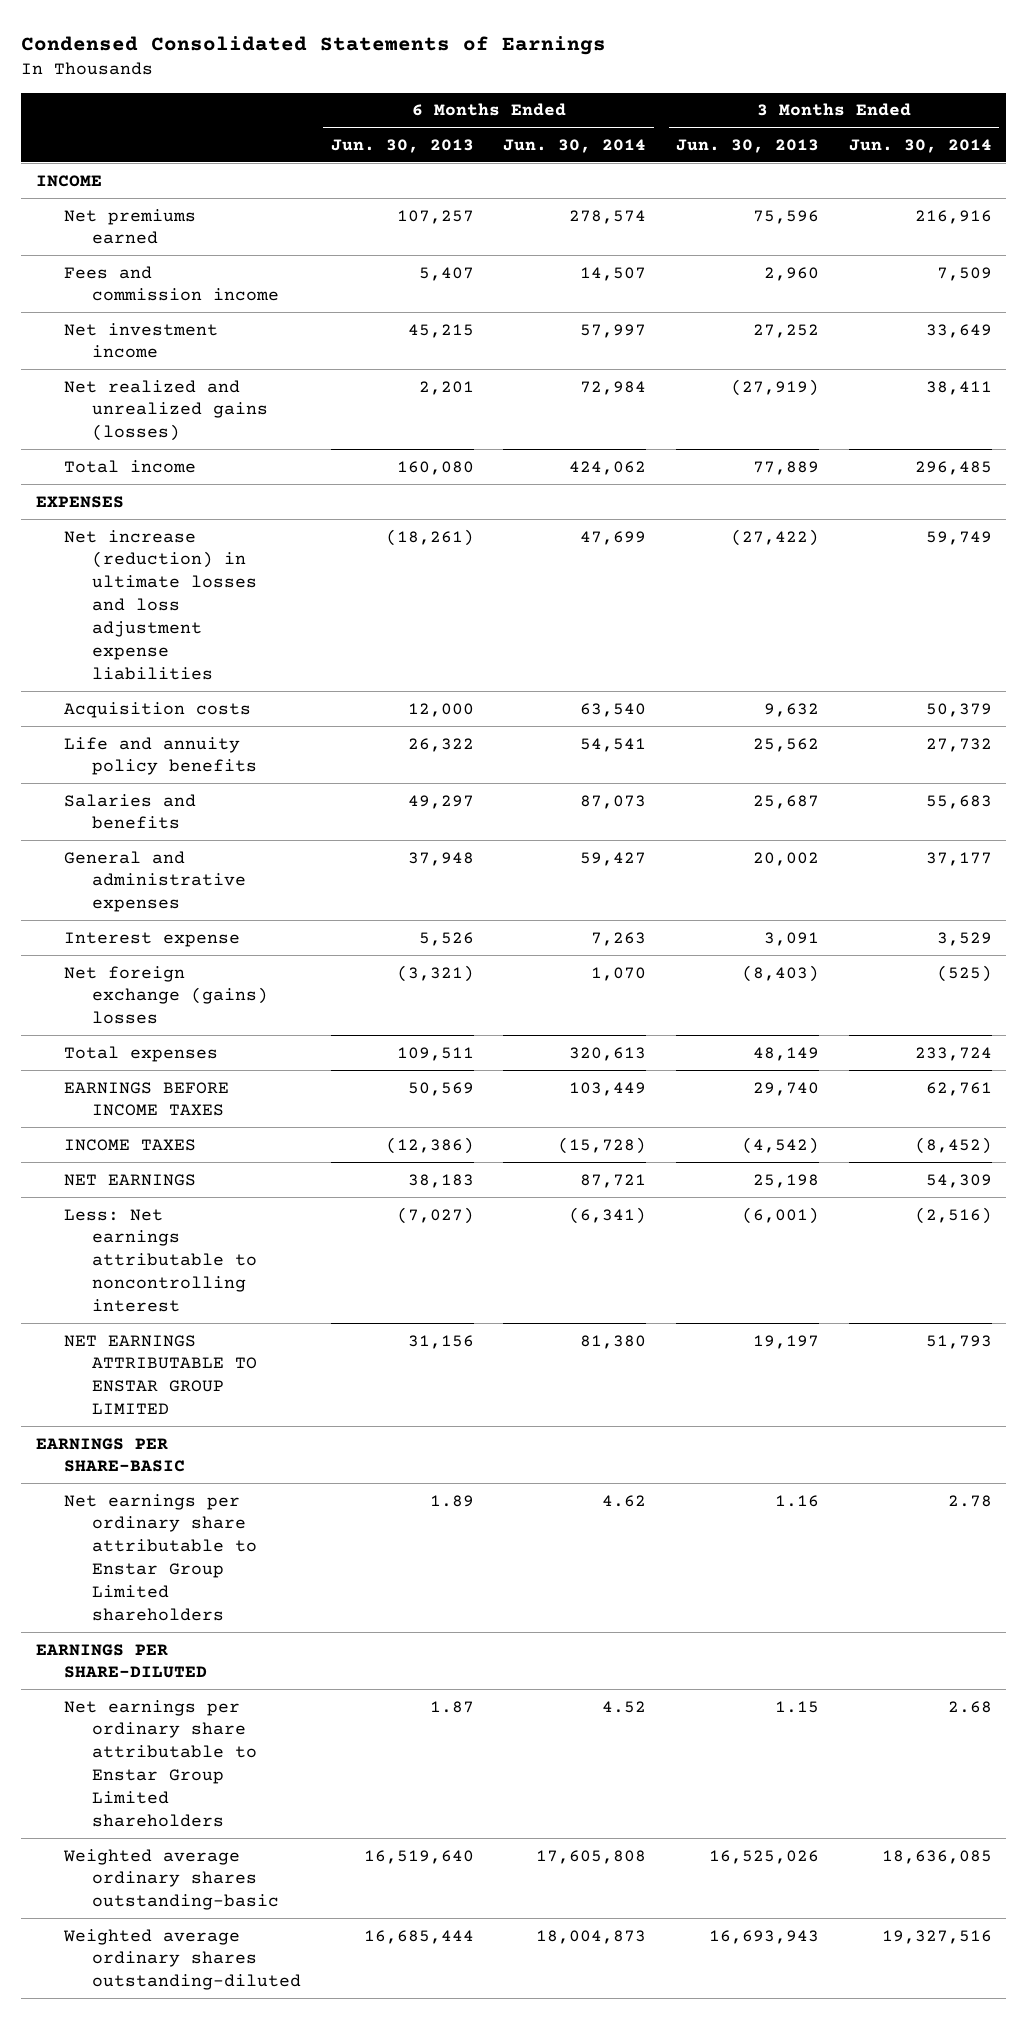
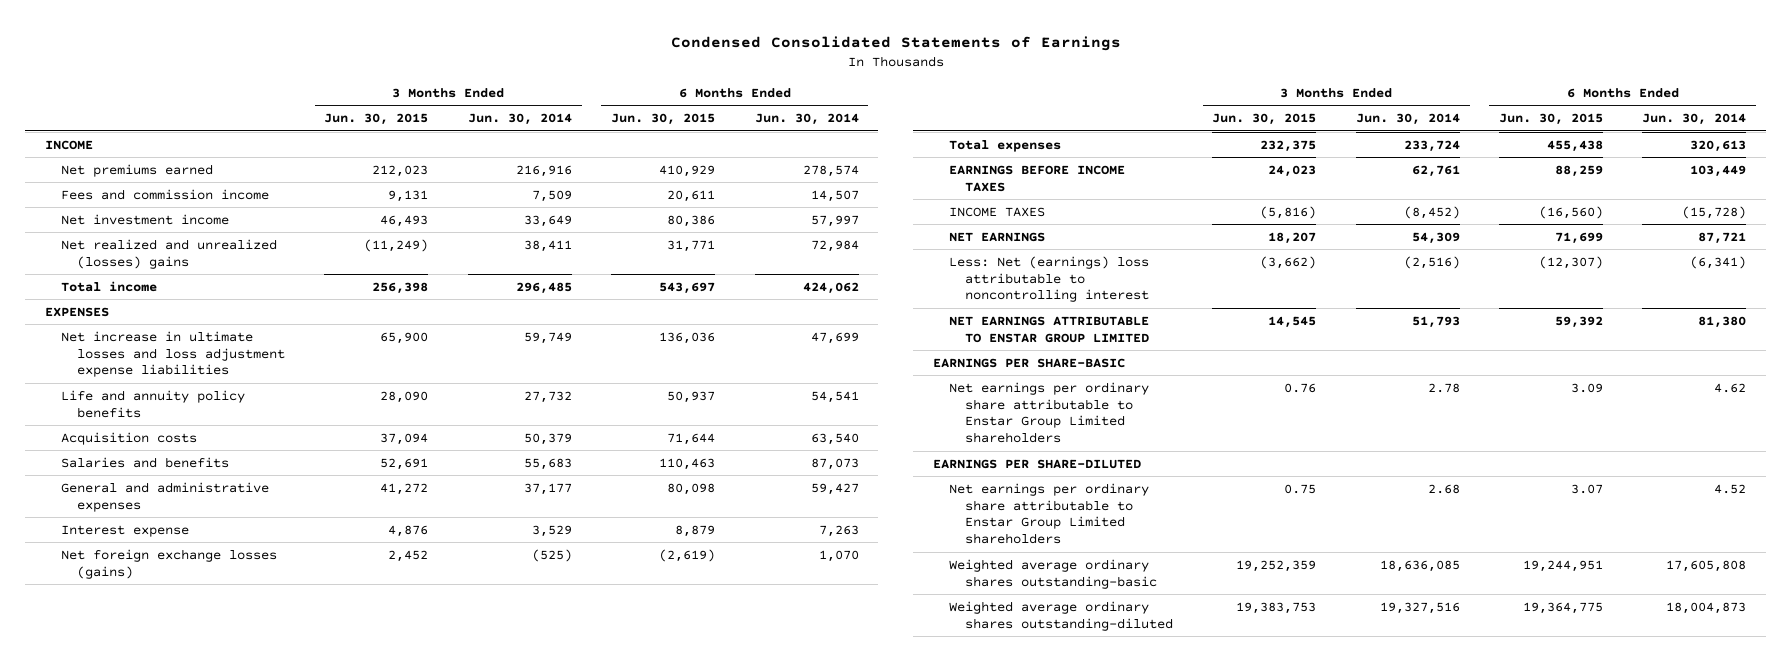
- | 6 Months Ended Jun. 30, 2013 | 6 Months Ended Jun. 30, 2014 | 3 Months Ended Jun. 30, 2013 | 3 Months Ended Jun. 30, 2014
+ | 3 Months Ended Jun. 30, 2015 | 3 Months Ended Jun. 30, 2014 | 6 Months Ended Jun. 30, 2015 | 6 Months Ended Jun. 30, 2014
- Net realized and unrealized gains (losses) | 2,201 | 72,984 | (27,919) | 38,411
+ Net realized and unrealized (losses) gains | (11,249) | 38,411 | 31,771 | 72,984
- Net increase (reduction) in ultimate losses and loss adjustment expense liabilities | (18,261) | 47,699 | (27,422) | 59,749
+ Net increase in ultimate losses and loss adjustment expense liabilities | 65,900 | 59,749 | 136,036 | 47,699
moved down: Acquisition costs | 37,094 | 50,379 | 71,644 | 63,540
- Net foreign exchange (gains) losses | (3,321) | 1,070 | (8,403) | (525)
+ Net foreign exchange losses (gains) | 2,452 | (525) | (2,619) | 1,070
- Less: Net earnings attributable to noncontrolling interest | (7,027) | (6,341) | (6,001) | (2,516)
+ Less: Net (earnings) loss attributable to noncontrolling interest | (3,662) | (2,516) | (12,307) | (6,341)

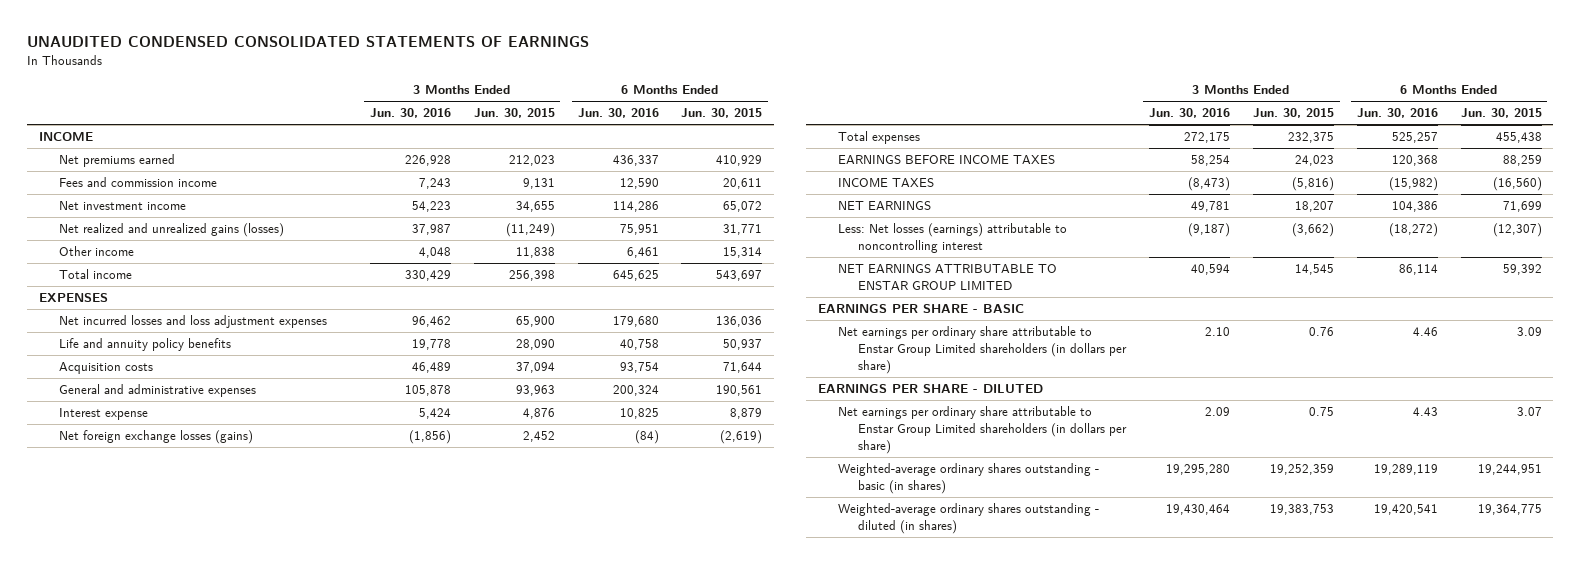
- Condensed Consolidated Statements of Earnings
+ UNAUDITED CONDENSED CONSOLIDATED STATEMENTS OF EARNINGS
- | 3 Months Ended Jun. 30, 2015 | 3 Months Ended Jun. 30, 2014 | 6 Months Ended Jun. 30, 2015 | 6 Months Ended Jun. 30, 2014
+ | 3 Months Ended Jun. 30, 2016 | 3 Months Ended Jun. 30, 2015 | 6 Months Ended Jun. 30, 2016 | 6 Months Ended Jun. 30, 2015
- Net investment income | 46,493 | 33,649 | 80,386 | 57,997
- Net realized and unrealized (losses) gains | (11,249) | 38,411 | 31,771 | 72,984
+ Net investment income | 54,223 | 34,655 | 114,286 | 65,072
+ Net realized and unrealized gains (losses) | 37,987 | (11,249) | 75,951 | 31,771
+ Other income | 4,048 | 11,838 | 6,461 | 15,314
- Net increase in ultimate losses and loss adjustment expense liabilities | 65,900 | 59,749 | 136,036 | 47,699
+ Net incurred losses and loss adjustment expenses | 96,462 | 65,900 | 179,680 | 136,036
- Salaries and benefits | 52,691 | 55,683 | 110,463 | 87,073
- General and administrative expenses | 41,272 | 37,177 | 80,098 | 59,427
+ General and administrative expenses | 105,878 | 93,963 | 200,324 | 190,561
- Less: Net (earnings) loss attributable to noncontrolling interest | (3,662) | (2,516) | (12,307) | (6,341)
+ Less: Net losses (earnings) attributable to noncontrolling interest | (9,187) | (3,662) | (18,272) | (12,307)
- EARNINGS PER SHARE-BASIC
- Net earnings per ordinary share attributable to Enstar Group Limited shareholders | 0.76 | 2.78 | 3.09 | 4.62
- EARNINGS PER SHARE-DILUTED
- Net earnings per ordinary share attributable to Enstar Group Limited shareholders | 0.75 | 2.68 | 3.07 | 4.52
- Weighted average ordinary shares outstanding-basic | 19,252,359 | 18,636,085 | 19,244,951 | 17,605,808
- Weighted average ordinary shares outstanding-diluted | 19,383,753 | 19,327,516 | 19,364,775 | 18,004,873
+ EARNINGS PER SHARE - BASIC
+ Net earnings per ordinary share attributable to Enstar Group Limited shareholders (in dollars per share) | 2.10 | 0.76 | 4.46 | 3.09
+ EARNINGS PER SHARE - DILUTED
+ Net earnings per ordinary share attributable to Enstar Group Limited shareholders (in dollars per share) | 2.09 | 0.75 | 4.43 | 3.07
+ Weighted-average ordinary shares outstanding - basic (in shares) | 19,295,280 | 19,252,359 | 19,289,119 | 19,244,951
+ Weighted-average ordinary shares outstanding - diluted (in shares) | 19,430,464 | 19,383,753 | 19,420,541 | 19,364,775

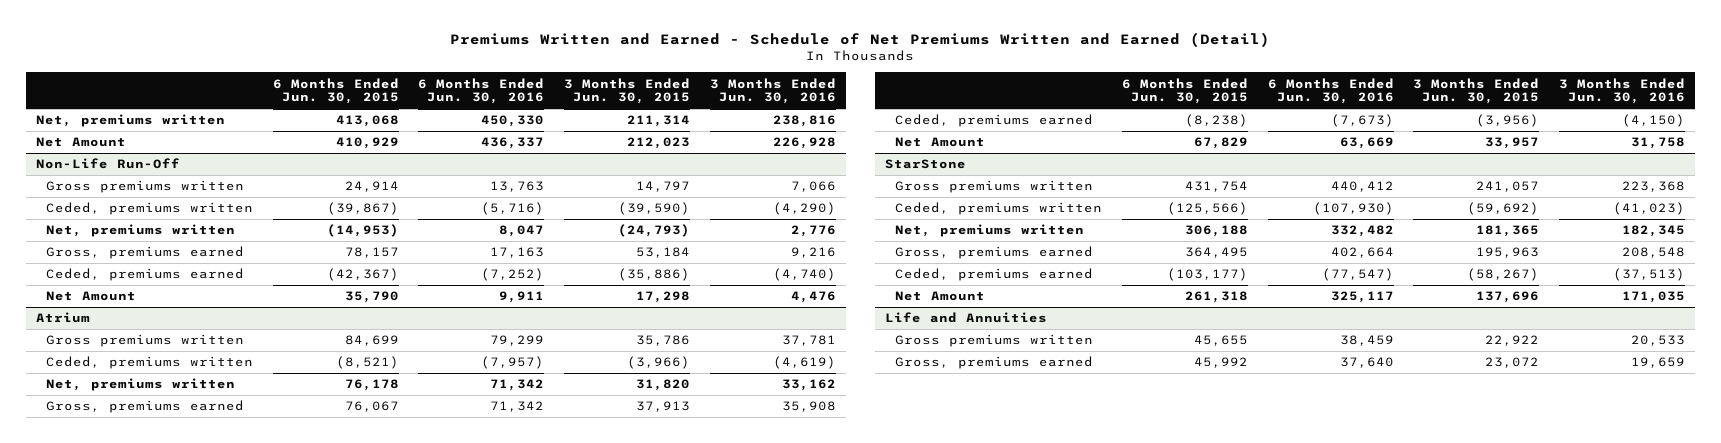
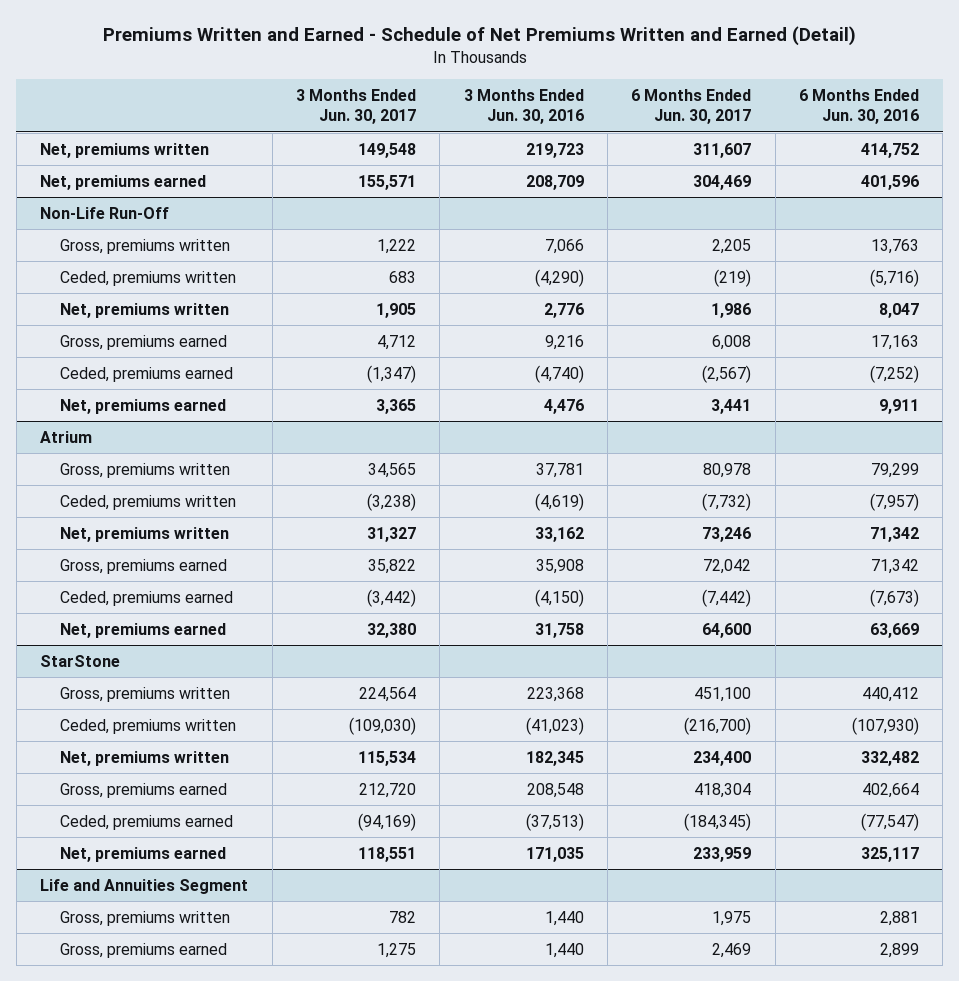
- | 6 Months Ended Jun. 30, 2015 | 6 Months Ended Jun. 30, 2016 | 3 Months Ended Jun. 30, 2015 | 3 Months Ended Jun. 30, 2016
+ | 3 Months Ended Jun. 30, 2017 | 3 Months Ended Jun. 30, 2016 | 6 Months Ended Jun. 30, 2017 | 6 Months Ended Jun. 30, 2016
- Net, premiums written | 413,068 | 450,330 | 211,314 | 238,816
- Net Amount | 410,929 | 436,337 | 212,023 | 226,928
+ Net, premiums written | 149,548 | 219,723 | 311,607 | 414,752
+ Net, premiums earned | 155,571 | 208,709 | 304,469 | 401,596
@ Non-Life Run-Off
- Gross premiums written | 24,914 | 13,763 | 14,797 | 7,066
+ Gross, premiums written | 1,222 | 7,066 | 2,205 | 13,763
- Net Amount | 35,790 | 9,911 | 17,298 | 4,476
+ Net, premiums earned | 3,365 | 4,476 | 3,441 | 9,911
@ Atrium
- Gross premiums written | 84,699 | 79,299 | 35,786 | 37,781
+ Gross, premiums written | 34,565 | 37,781 | 80,978 | 79,299
- Net Amount | 67,829 | 63,669 | 33,957 | 31,758
+ Net, premiums earned | 32,380 | 31,758 | 64,600 | 63,669
@ StarStone
- Gross premiums written | 431,754 | 440,412 | 241,057 | 223,368
+ Gross, premiums written | 224,564 | 223,368 | 451,100 | 440,412
- Net Amount | 261,318 | 325,117 | 137,696 | 171,035
- Life and Annuities
- Gross premiums written | 45,655 | 38,459 | 22,922 | 20,533
- Gross, premiums earned | 45,992 | 37,640 | 23,072 | 19,659
@ StarStone
+ Net, premiums earned | 118,551 | 171,035 | 233,959 | 325,117
+ Life and Annuities Segment
+ Gross, premiums written | 782 | 1,440 | 1,975 | 2,881
+ Gross, premiums earned | 1,275 | 1,440 | 2,469 | 2,899

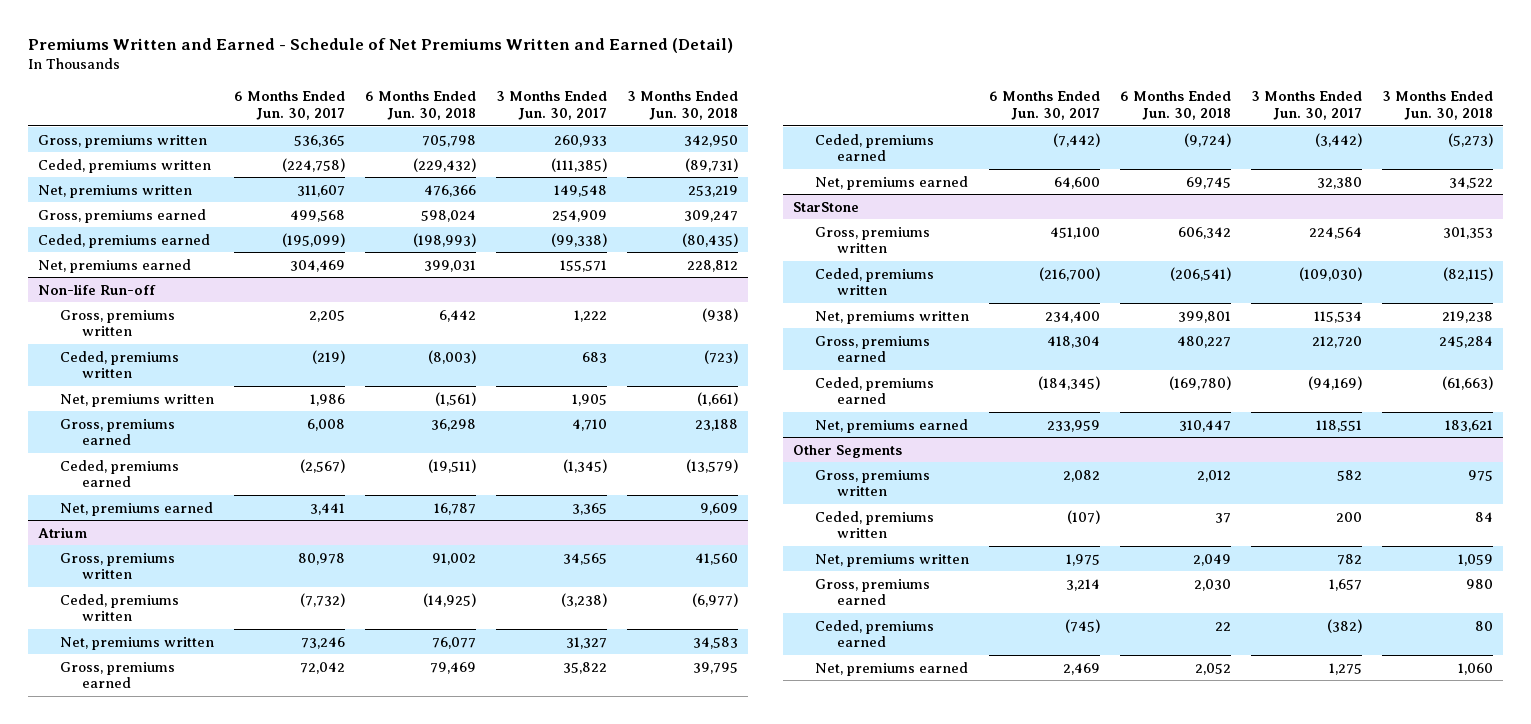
- | 3 Months Ended Jun. 30, 2017 | 3 Months Ended Jun. 30, 2016 | 6 Months Ended Jun. 30, 2017 | 6 Months Ended Jun. 30, 2016
+ | 6 Months Ended Jun. 30, 2017 | 6 Months Ended Jun. 30, 2018 | 3 Months Ended Jun. 30, 2017 | 3 Months Ended Jun. 30, 2018
+ Gross, premiums written | 536,365 | 705,798 | 260,933 | 342,950
+ Ceded, premiums written | (224,758) | (229,432) | (111,385) | (89,731)
+ Gross, premiums earned | 499,568 | 598,024 | 254,909 | 309,247
+ Ceded, premiums earned | (195,099) | (198,993) | (99,338) | (80,435)
- Non-Life Run-Off
+ Non-life Run-off
- Gross, premiums earned | 4,712 | 9,216 | 6,008 | 17,163
- Ceded, premiums earned | (1,347) | (4,740) | (2,567) | (7,252)
+ Gross, premiums earned | 6,008 | 36,298 | 4,710 | 23,188
+ Ceded, premiums earned | (2,567) | (19,511) | (1,345) | (13,579)
- Life and Annuities Segment
- Gross, premiums written | 782 | 1,440 | 1,975 | 2,881
- Gross, premiums earned | 1,275 | 1,440 | 2,469 | 2,899
+ Other Segments
+ Gross, premiums written | 2,082 | 2,012 | 582 | 975
+ Ceded, premiums written | (107) | 37 | 200 | 84
+ Net, premiums written | 1,975 | 2,049 | 782 | 1,059
+ Gross, premiums earned | 3,214 | 2,030 | 1,657 | 980
+ Ceded, premiums earned | (745) | 22 | (382) | 80
+ Net, premiums earned | 2,469 | 2,052 | 1,275 | 1,060

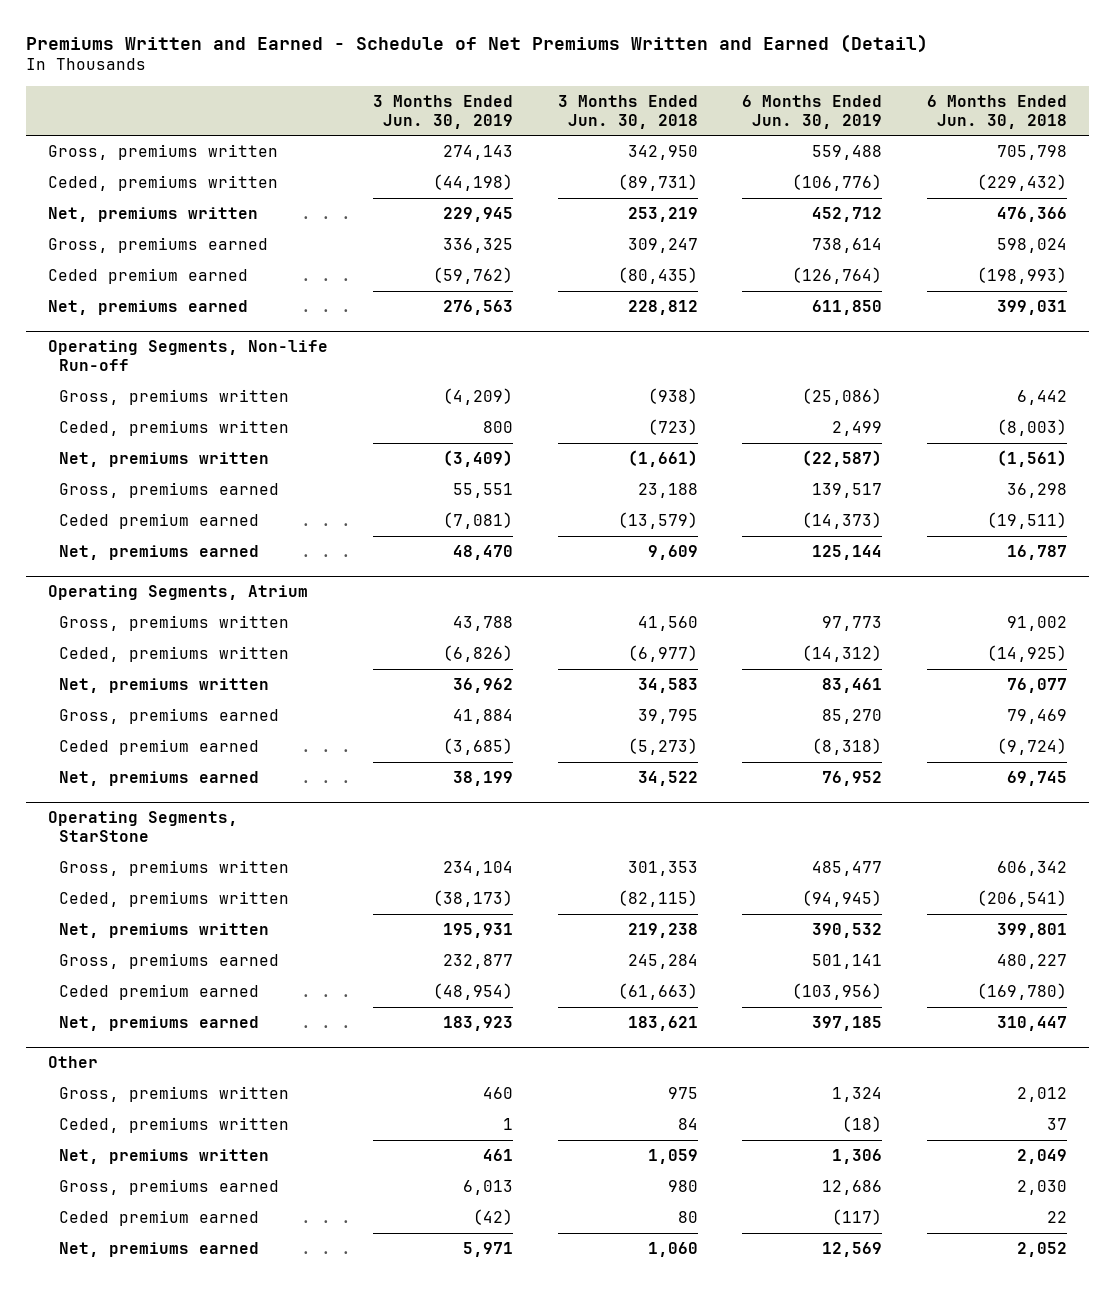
- | 6 Months Ended Jun. 30, 2017 | 6 Months Ended Jun. 30, 2018 | 3 Months Ended Jun. 30, 2017 | 3 Months Ended Jun. 30, 2018
+ | 3 Months Ended Jun. 30, 2019 | 3 Months Ended Jun. 30, 2018 | 6 Months Ended Jun. 30, 2019 | 6 Months Ended Jun. 30, 2018
- Ceded, premiums earned | (195,099) | (198,993) | (99,338) | (80,435)
+ Ceded premium earned | (59,762) | (80,435) | (126,764) | (198,993)
- Non-life Run-off
+ Operating Segments, Non-life Run-off
- Ceded, premiums earned | (2,567) | (19,511) | (1,345) | (13,579)
+ Ceded premium earned | (7,081) | (13,579) | (14,373) | (19,511)
- Atrium
+ Operating Segments, Atrium
- Ceded, premiums earned | (7,442) | (9,724) | (3,442) | (5,273)
+ Ceded premium earned | (3,685) | (5,273) | (8,318) | (9,724)
- StarStone
+ Operating Segments, StarStone
- Ceded, premiums earned | (184,345) | (169,780) | (94,169) | (61,663)
+ Ceded premium earned | (48,954) | (61,663) | (103,956) | (169,780)
- Other Segments
+ Other
- Ceded, premiums earned | (745) | 22 | (382) | 80
+ Ceded premium earned | (42) | 80 | (117) | 22

